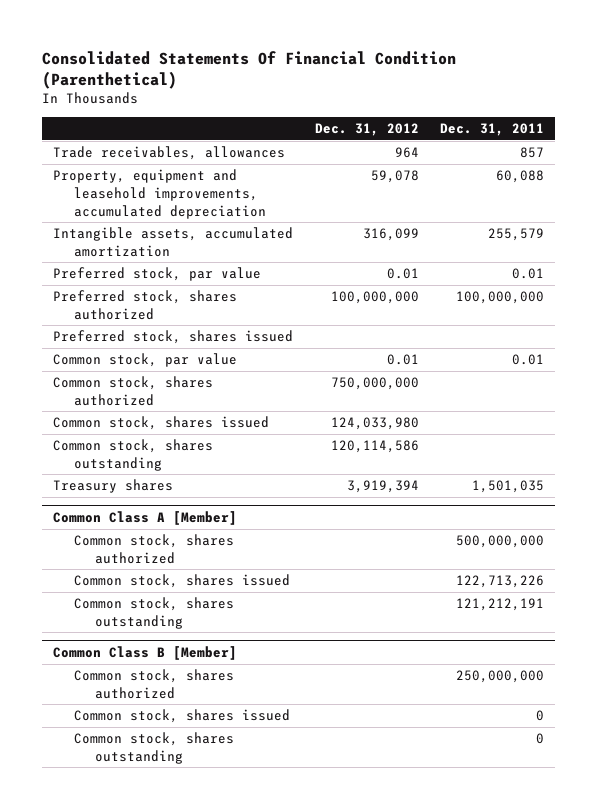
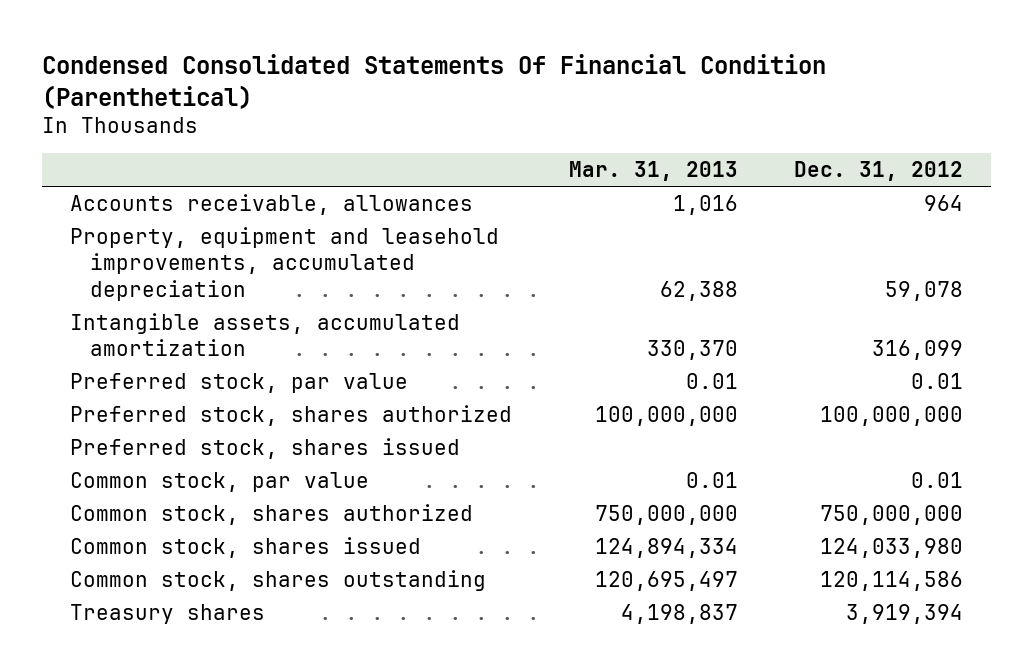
- Consolidated Statements Of Financial Condition (Parenthetical)
+ Condensed Consolidated Statements Of Financial Condition (Parenthetical)
- | Dec. 31, 2012 | Dec. 31, 2011
+ | Mar. 31, 2013 | Dec. 31, 2012
- Trade receivables, allowances | 964 | 857
+ Accounts receivable, allowances | 1,016 | 964
- Common Class A [Member]
- Common stock, shares authorized | | 500,000,000
- Common stock, shares issued | | 122,713,226
- Common stock, shares outstanding | | 121,212,191
- Common Class B [Member]
- Common stock, shares authorized | | 250,000,000
- Common stock, shares issued | | 0
- Common stock, shares outstanding | | 0

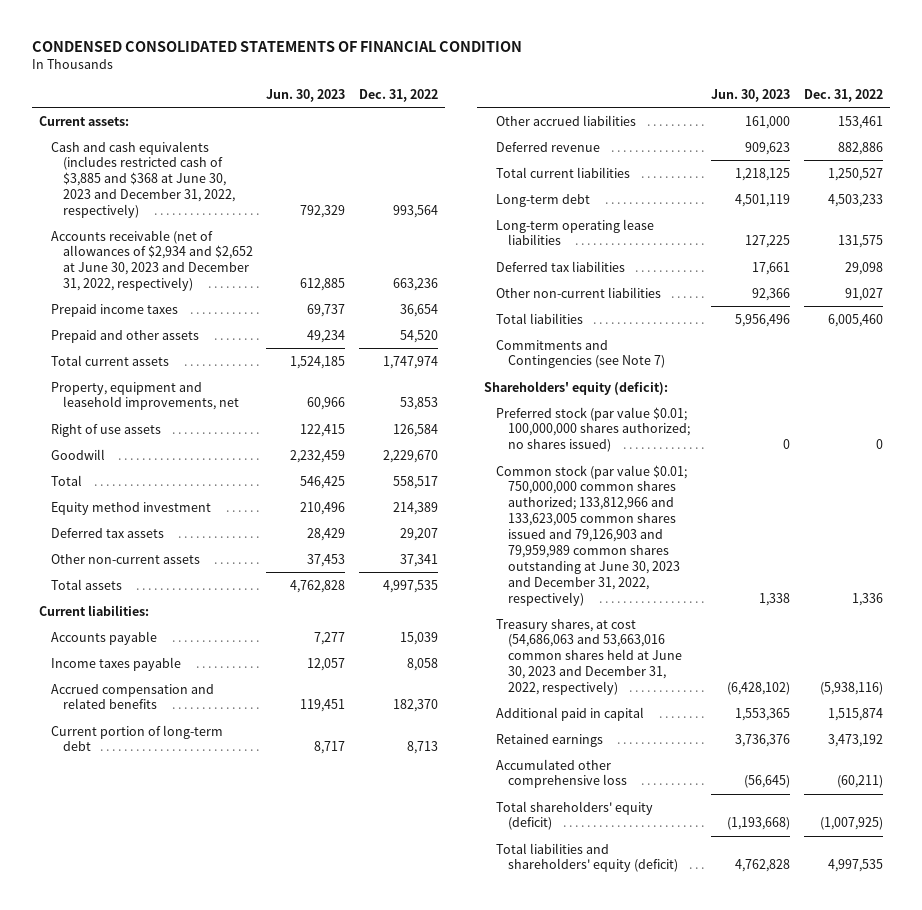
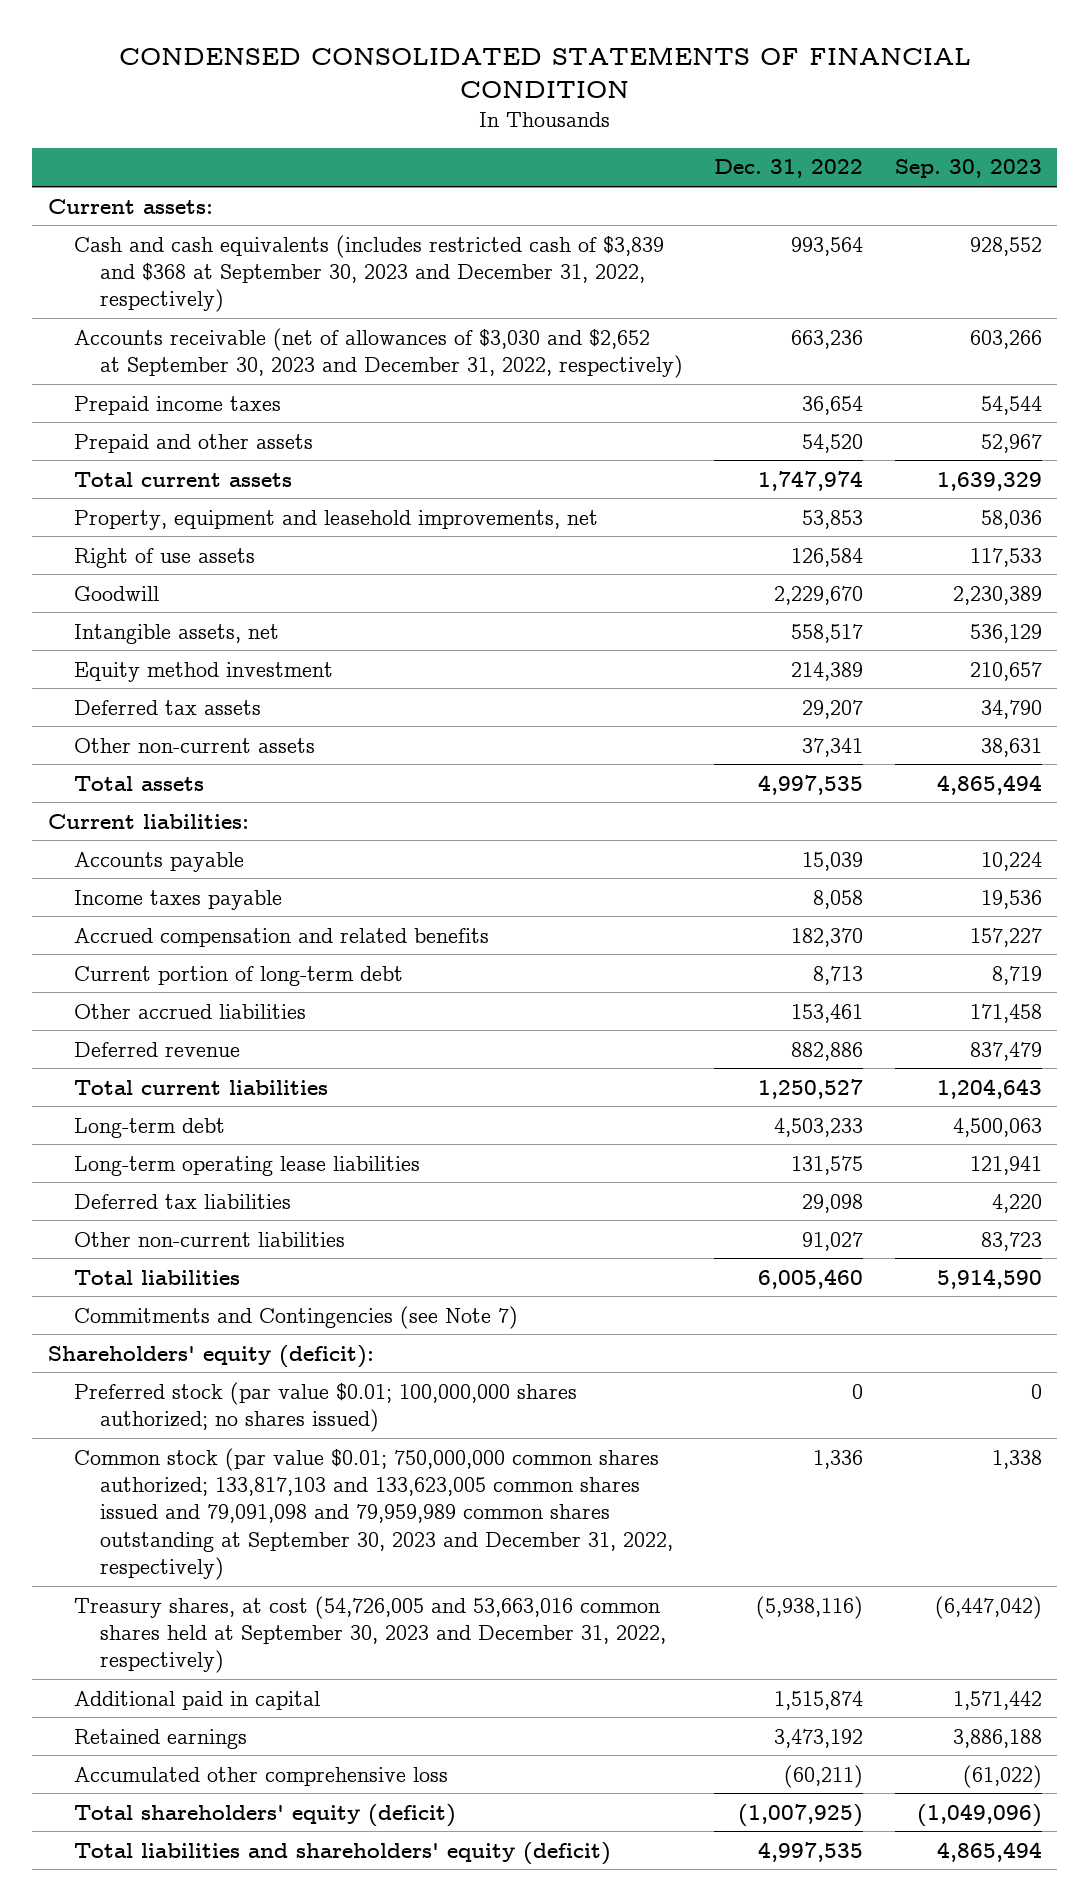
- | Jun. 30, 2023 | Dec. 31, 2022
+ | Dec. 31, 2022 | Sep. 30, 2023
- Cash and cash equivalents (includes restricted cash of $3,885 and $368 at June 30, 2023 and December 31, 2022, respectively) | 792,329 | 993,564
- Accounts receivable (net of allowances of $2,934 and $2,652 at June 30, 2023 and December 31, 2022, respectively) | 612,885 | 663,236
+ Cash and cash equivalents (includes restricted cash of $3,839 and $368 at September 30, 2023 and December 31, 2022, respectively) | 993,564 | 928,552
+ Accounts receivable (net of allowances of $3,030 and $2,652 at September 30, 2023 and December 31, 2022, respectively) | 663,236 | 603,266
- Total | 546,425 | 558,517
+ Intangible assets, net | 558,517 | 536,129
- Common stock (par value $0.01; 750,000,000 common shares authorized; 133,812,966 and 133,623,005 common shares issued and 79,126,903 and 79,959,989 common shares outstanding at June 30, 2023 and December 31, 2022, respectively) | 1,338 | 1,336
- Treasury shares, at cost (54,686,063 and 53,663,016 common shares held at June 30, 2023 and December 31, 2022, respectively) | (6,428,102) | (5,938,116)
+ Common stock (par value $0.01; 750,000,000 common shares authorized; 133,817,103 and 133,623,005 common shares issued and 79,091,098 and 79,959,989 common shares outstanding at September 30, 2023 and December 31, 2022, respectively) | 1,336 | 1,338
+ Treasury shares, at cost (54,726,005 and 53,663,016 common shares held at September 30, 2023 and December 31, 2022, respectively) | (5,938,116) | (6,447,042)

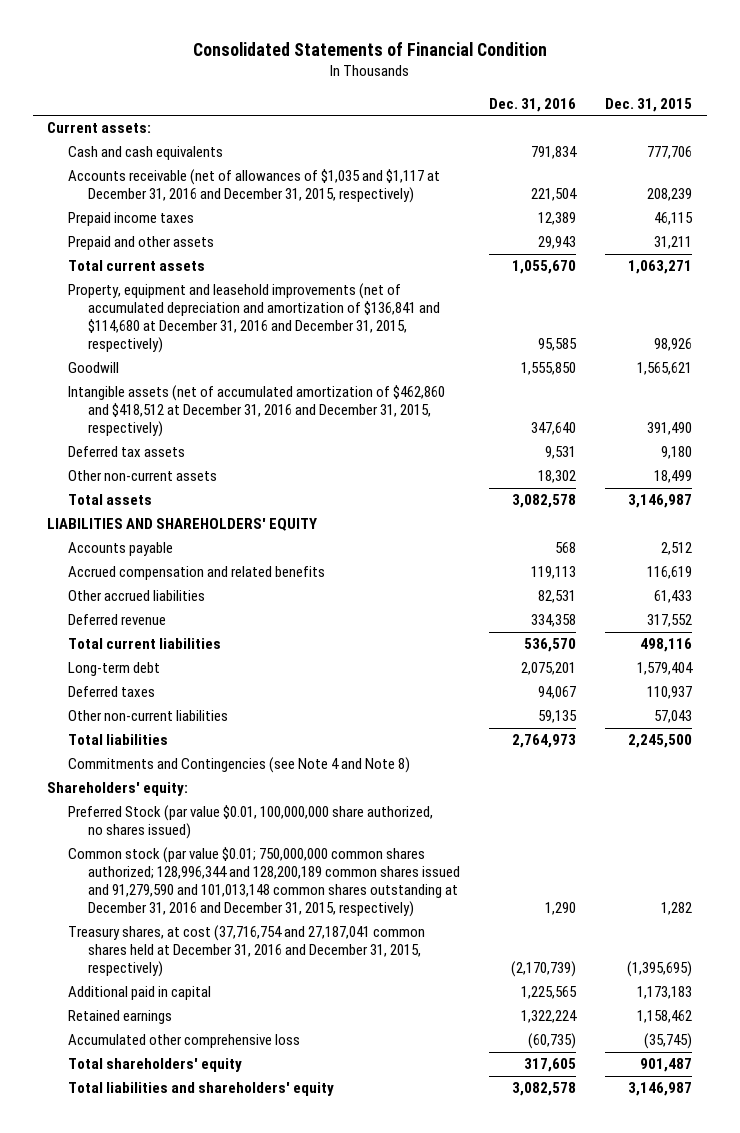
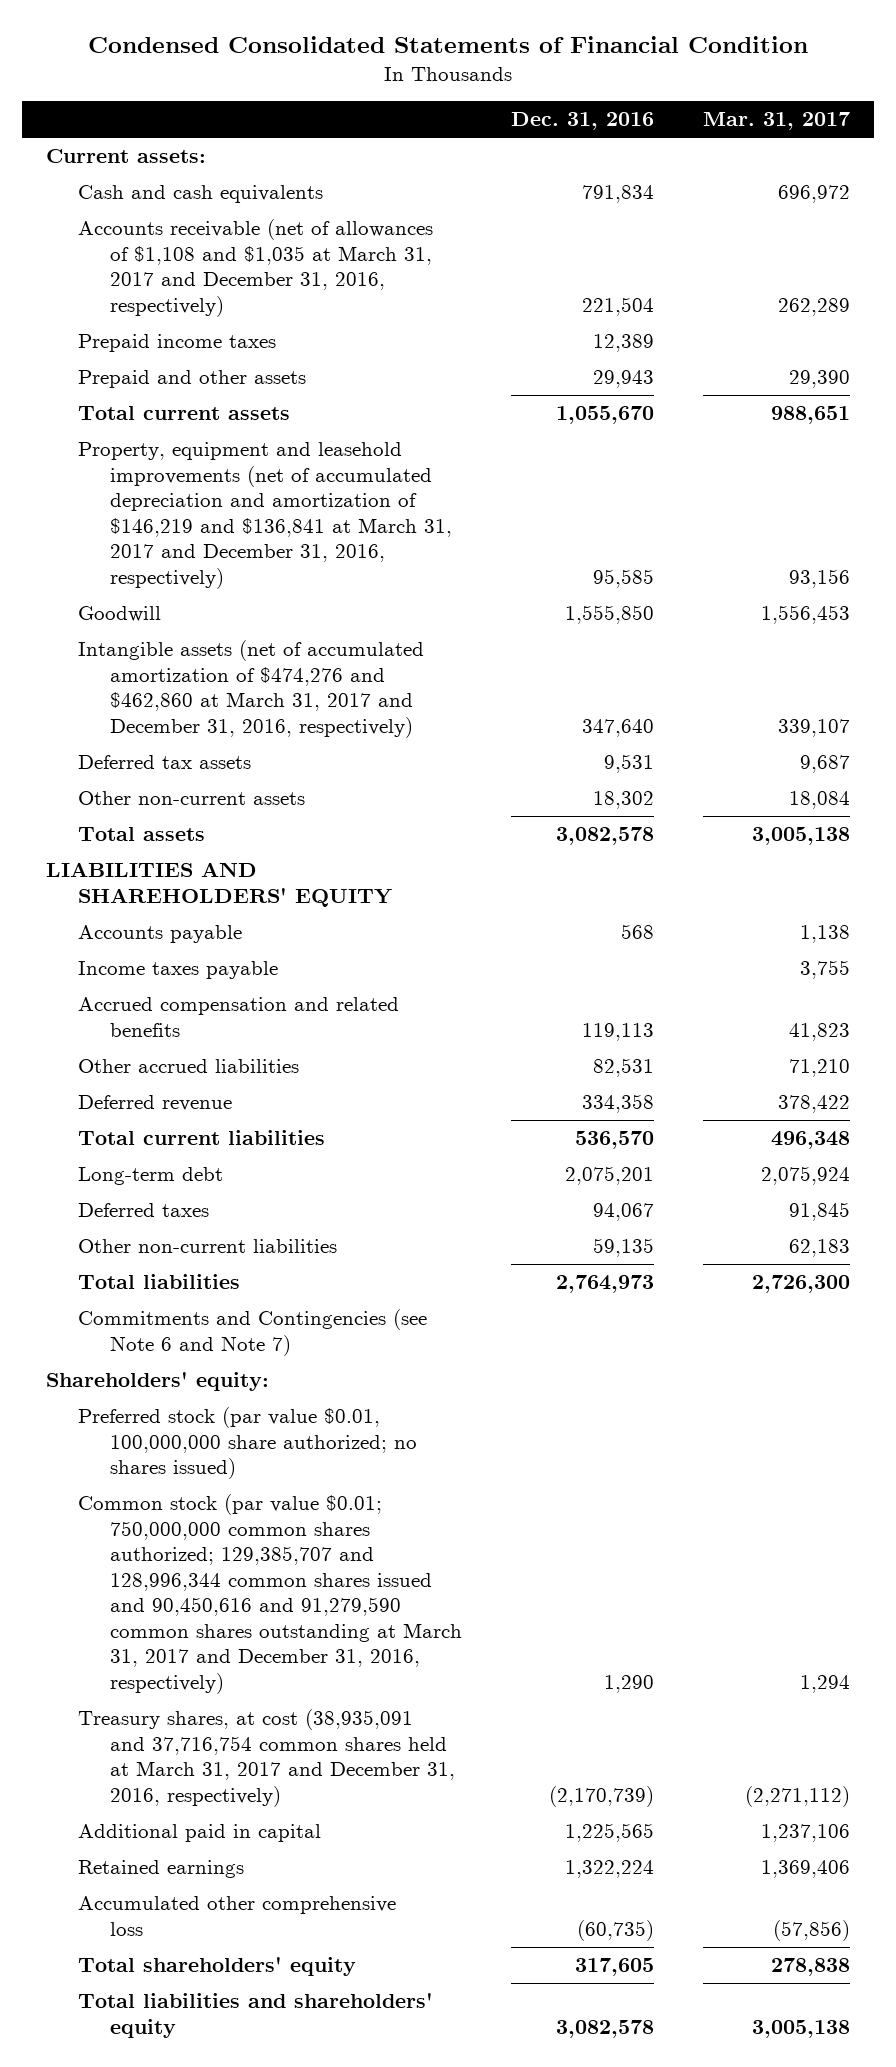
- Consolidated Statements of Financial Condition
+ Condensed Consolidated Statements of Financial Condition
- | Dec. 31, 2016 | Dec. 31, 2015
+ | Dec. 31, 2016 | Mar. 31, 2017
- Accounts receivable (net of allowances of $1,035 and $1,117 at December 31, 2016 and December 31, 2015, respectively) | 221,504 | 208,239
+ Accounts receivable (net of allowances of $1,108 and $1,035 at March 31, 2017 and December 31, 2016, respectively) | 221,504 | 262,289
- Property, equipment and leasehold improvements (net of accumulated depreciation and amortization of $136,841 and $114,680 at December 31, 2016 and December 31, 2015, respectively) | 95,585 | 98,926
+ Property, equipment and leasehold improvements (net of accumulated depreciation and amortization of $146,219 and $136,841 at March 31, 2017 and December 31, 2016, respectively) | 95,585 | 93,156
- Intangible assets (net of accumulated amortization of $462,860 and $418,512 at December 31, 2016 and December 31, 2015, respectively) | 347,640 | 391,490
+ Intangible assets (net of accumulated amortization of $474,276 and $462,860 at March 31, 2017 and December 31, 2016, respectively) | 347,640 | 339,107
+ Income taxes payable | | 3,755
- Commitments and Contingencies (see Note 4 and Note 8)
+ Commitments and Contingencies (see Note 6 and Note 7)
- Preferred Stock (par value $0.01, 100,000,000 share authorized, no shares issued)
- Common stock (par value $0.01; 750,000,000 common shares authorized; 128,996,344 and 128,200,189 common shares issued and 91,279,590 and 101,013,148 common shares outstanding at December 31, 2016 and December 31, 2015, respectively) | 1,290 | 1,282
- Treasury shares, at cost (37,716,754 and 27,187,041 common shares held at December 31, 2016 and December 31, 2015, respectively) | (2,170,739) | (1,395,695)
+ Preferred stock (par value $0.01, 100,000,000 share authorized; no shares issued)
+ Common stock (par value $0.01; 750,000,000 common shares authorized; 129,385,707 and 128,996,344 common shares issued and 90,450,616 and 91,279,590 common shares outstanding at March 31, 2017 and December 31, 2016, respectively) | 1,290 | 1,294
+ Treasury shares, at cost (38,935,091 and 37,716,754 common shares held at March 31, 2017 and December 31, 2016, respectively) | (2,170,739) | (2,271,112)

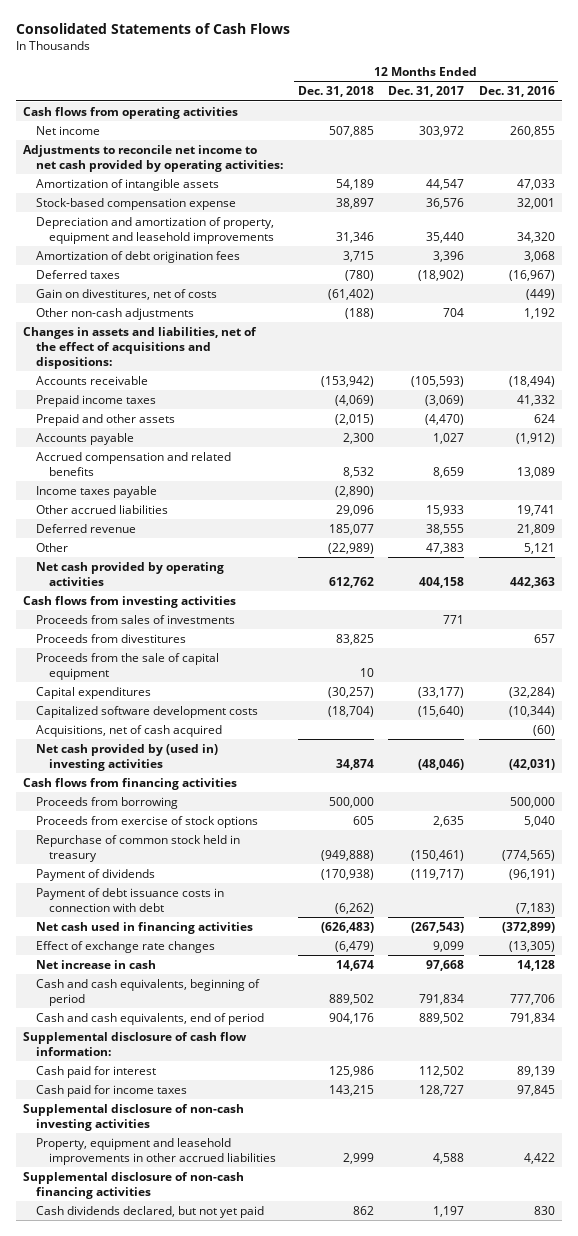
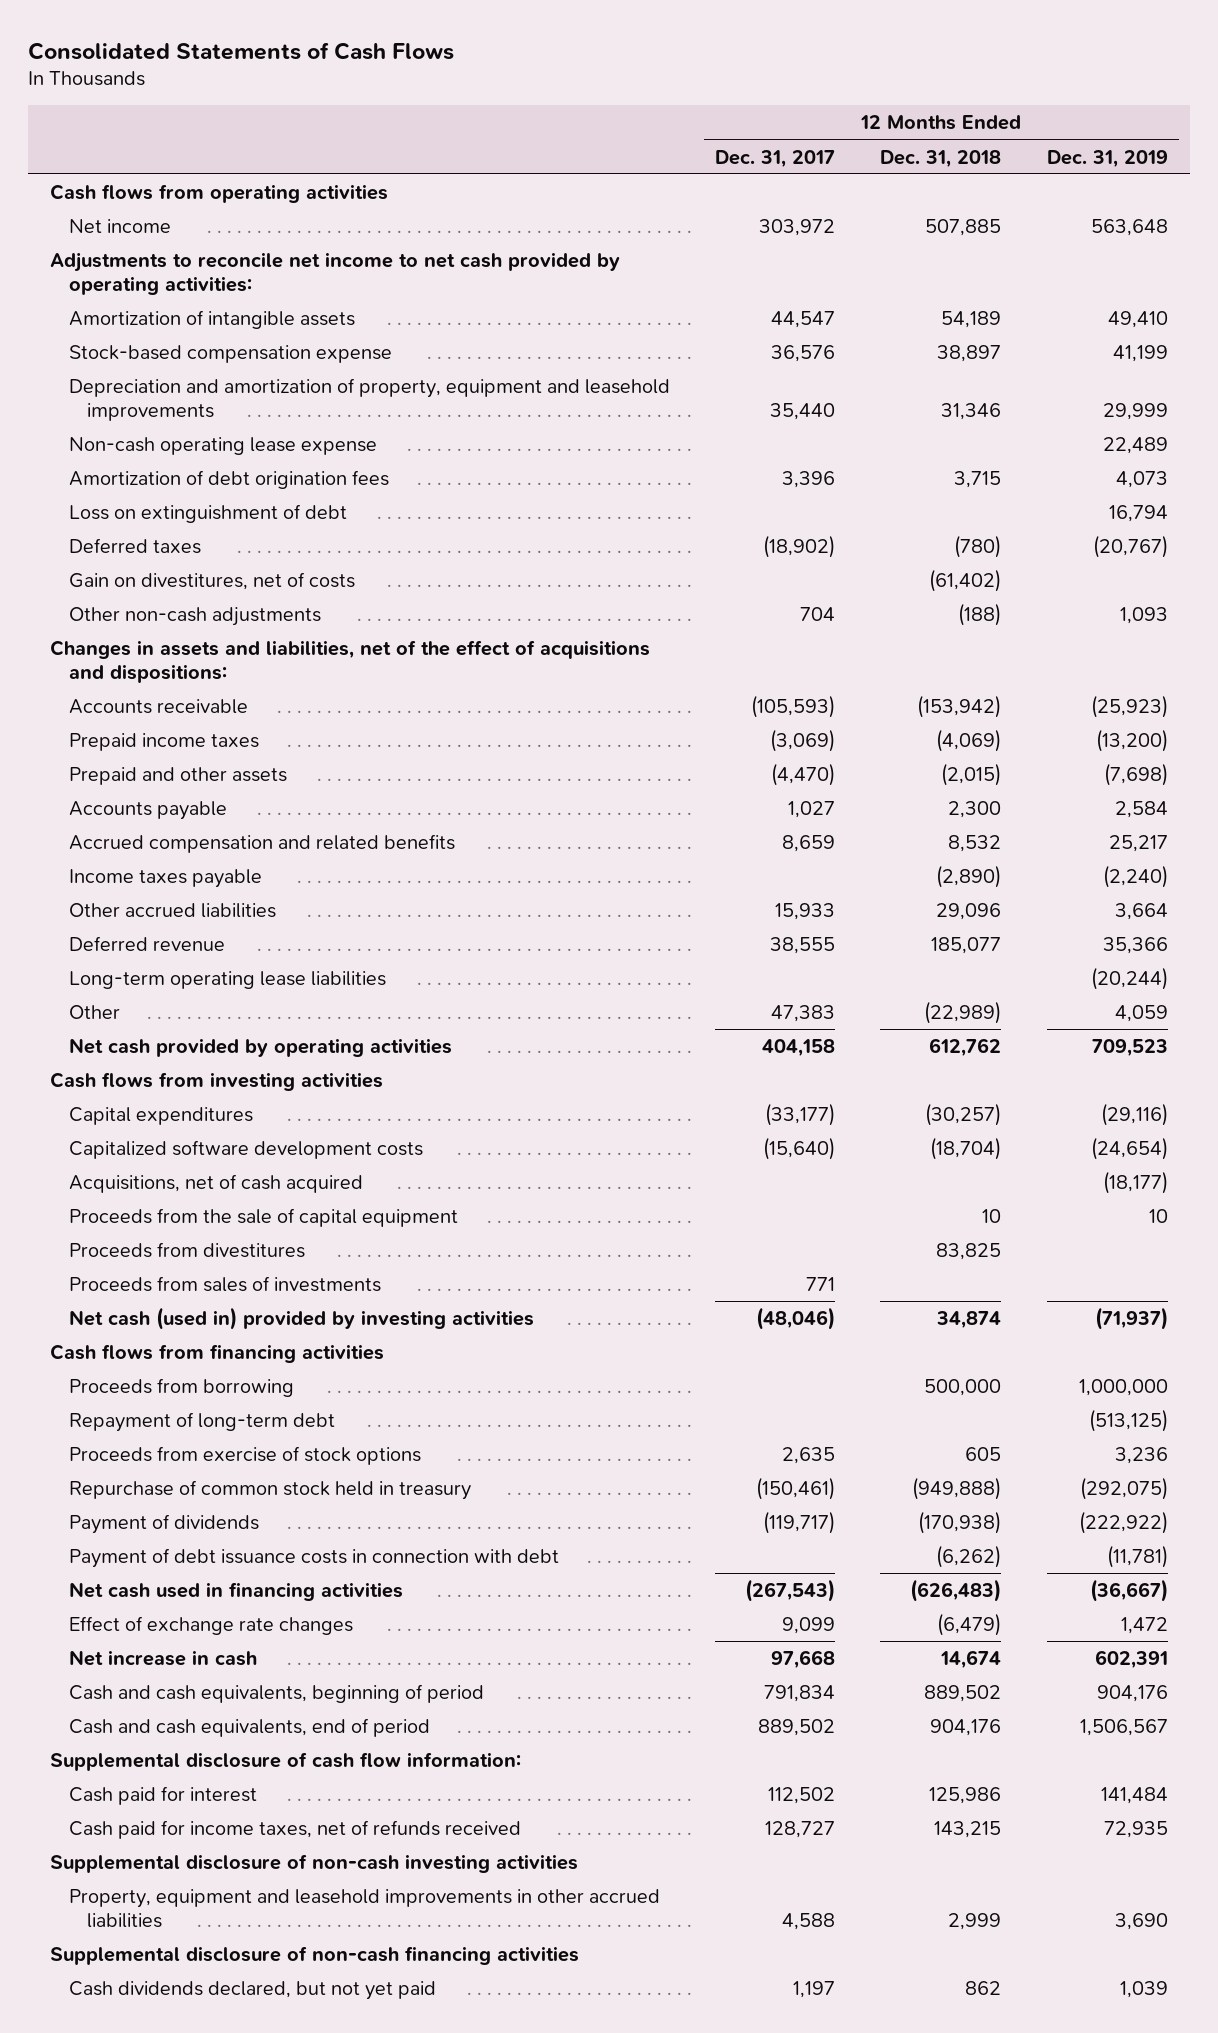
- | 12 Months Ended Dec. 31, 2018 | 12 Months Ended Dec. 31, 2017 | 12 Months Ended Dec. 31, 2016
+ | 12 Months Ended Dec. 31, 2017 | 12 Months Ended Dec. 31, 2018 | 12 Months Ended Dec. 31, 2019
+ Non-cash operating lease expense | | | 22,489
+ Loss on extinguishment of debt | | | 16,794
+ Long-term operating lease liabilities | | | (20,244)
- Net cash provided by (used in) investing activities | 34,874 | (48,046) | (42,031)
moved down: Proceeds from the sale of capital equipment | | 10 | 10
moved down: Proceeds from divestitures | | 83,825 |
moved down: Proceeds from sales of investments | 771 | |
+ Net cash (used in) provided by investing activities | (48,046) | 34,874 | (71,937)
+ Repayment of long-term debt | | | (513,125)
- Cash paid for income taxes | 143,215 | 128,727 | 97,845
+ Cash paid for income taxes, net of refunds received | 128,727 | 143,215 | 72,935

